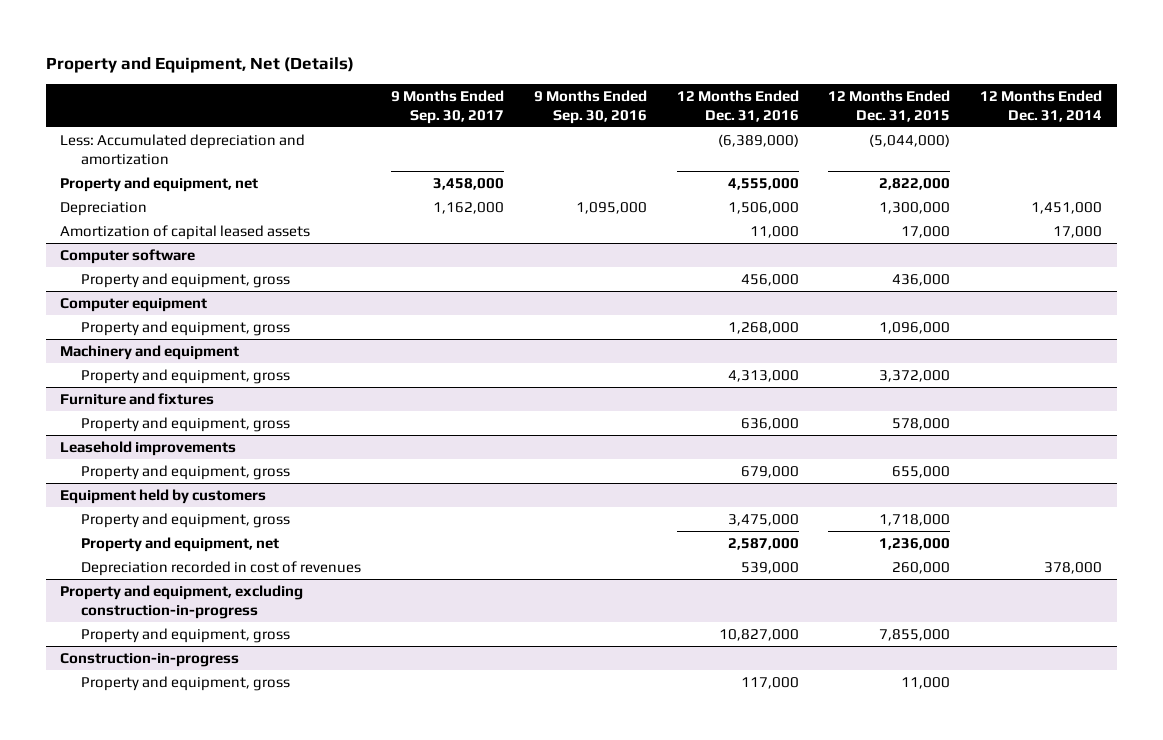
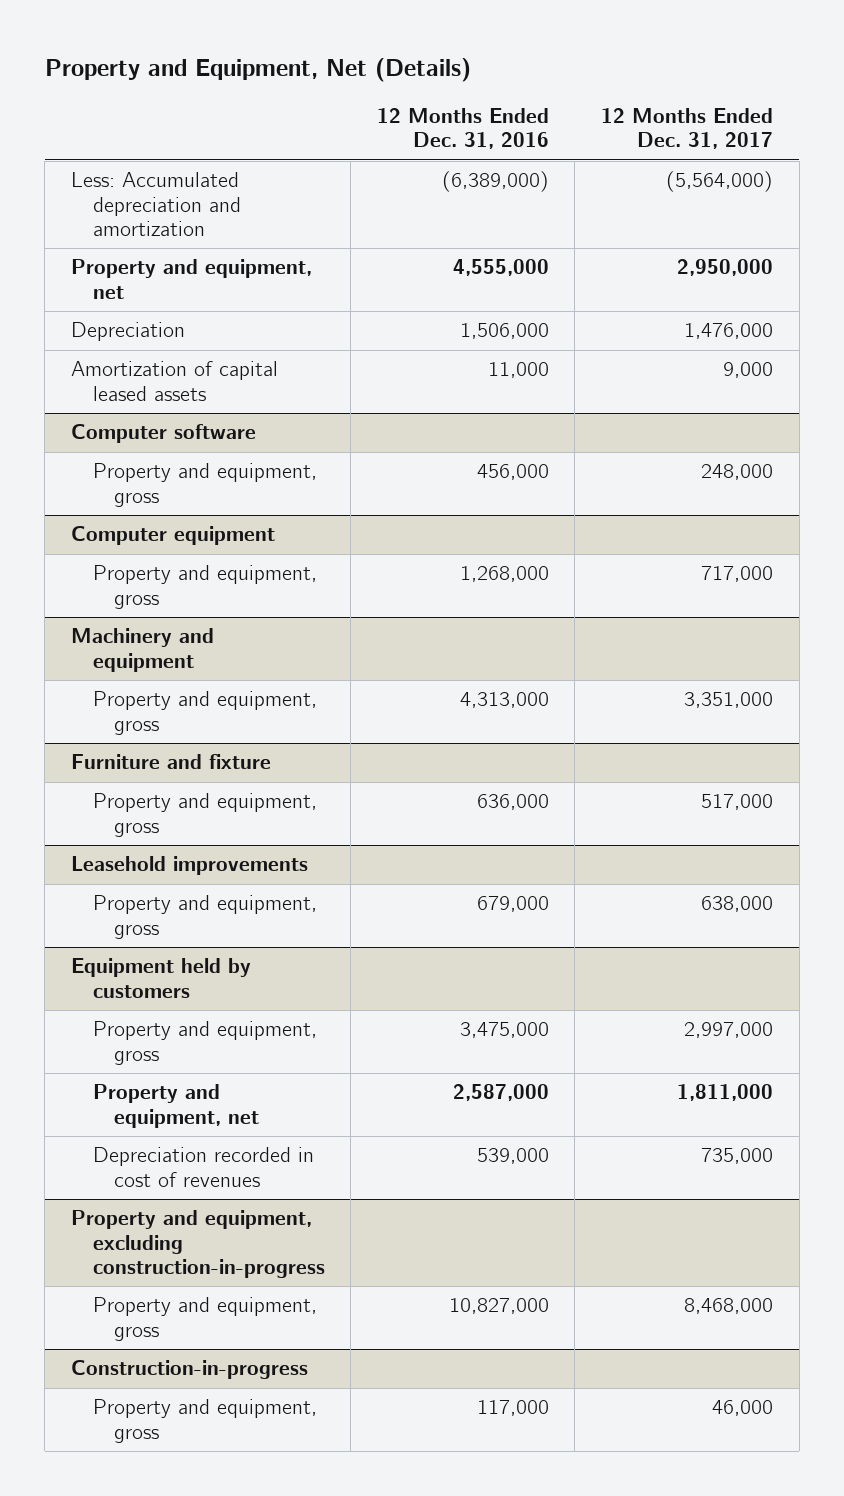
- | 9 Months Ended Sep. 30, 2017 | 9 Months Ended Sep. 30, 2016 | 12 Months Ended Dec. 31, 2016 | 12 Months Ended Dec. 31, 2015 | 12 Months Ended Dec. 31, 2014
+ | 12 Months Ended Dec. 31, 2016 | 12 Months Ended Dec. 31, 2017
- Furniture and fixtures
+ Furniture and fixture

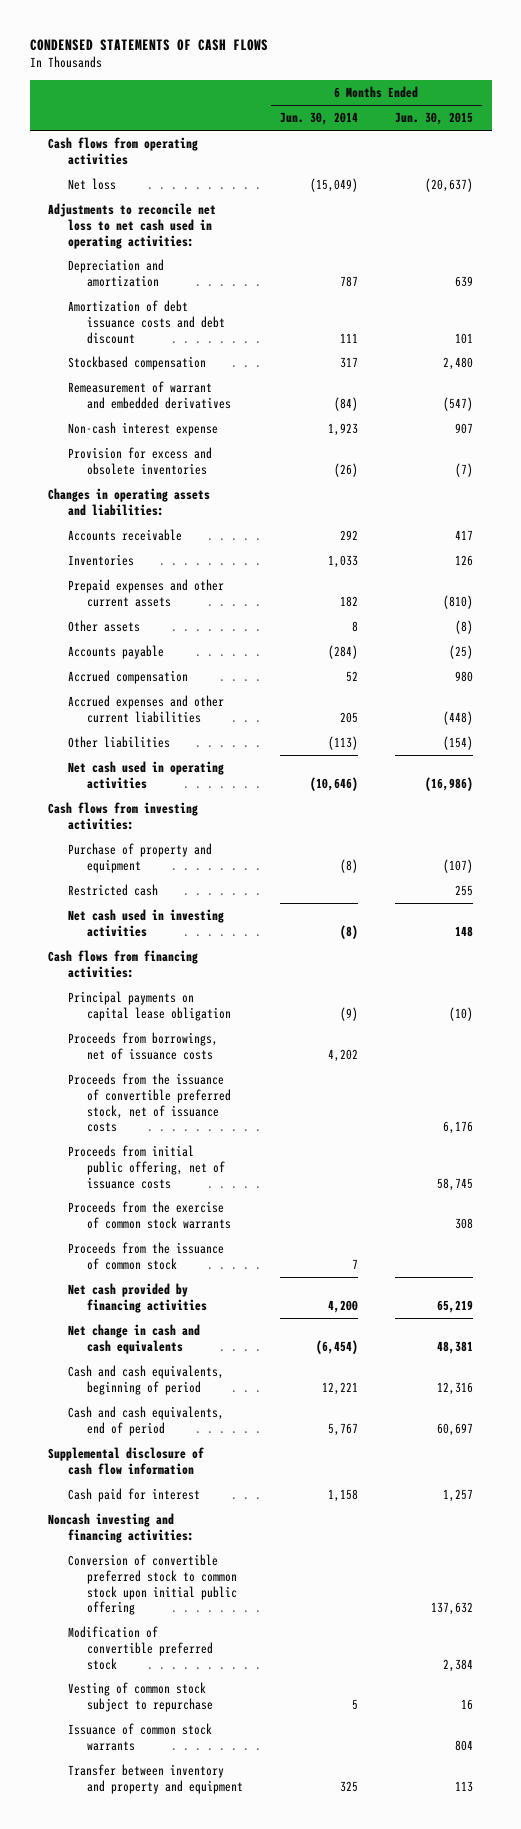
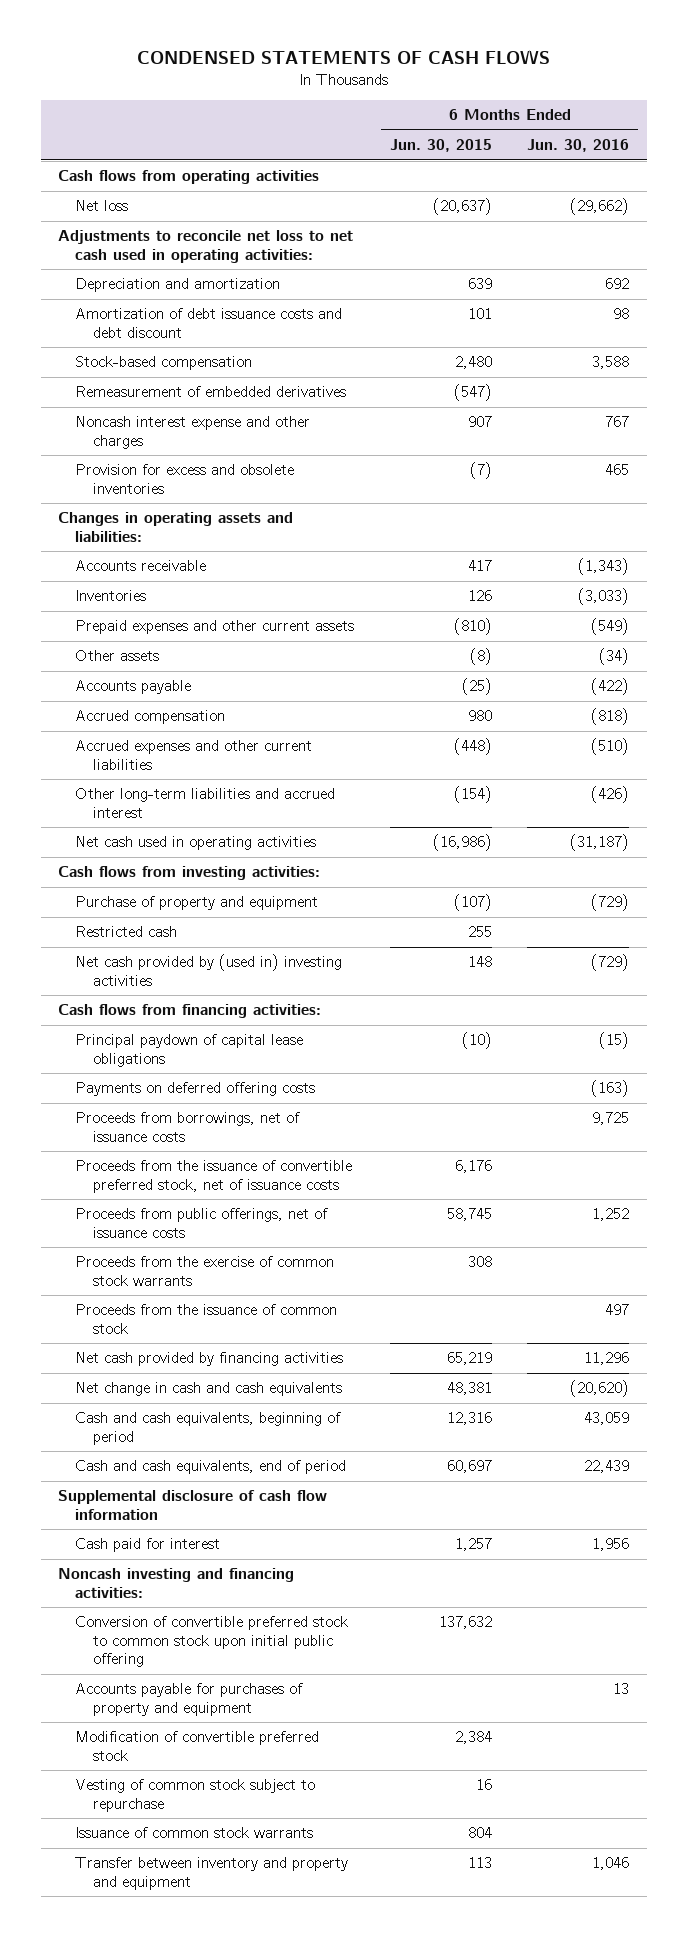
- | 6 Months Ended Jun. 30, 2014 | 6 Months Ended Jun. 30, 2015
+ | 6 Months Ended Jun. 30, 2015 | 6 Months Ended Jun. 30, 2016
- Stockbased compensation | 317 | 2,480
- Remeasurement of warrant and embedded derivatives | (84) | (547)
- Non-cash interest expense | 1,923 | 907
+ Stock-based compensation | 2,480 | 3,588
+ Remeasurement of embedded derivatives | (547) |
+ Noncash interest expense and other charges | 907 | 767
- Other liabilities | (113) | (154)
+ Other long-term liabilities and accrued interest | (154) | (426)
- Net cash used in investing activities | (8) | 148
+ Net cash provided by (used in) investing activities | 148 | (729)
- Principal payments on capital lease obligation | (9) | (10)
+ Principal paydown of capital lease obligations | (10) | (15)
+ Payments on deferred offering costs | | (163)
- Proceeds from initial public offering, net of issuance costs | | 58,745
+ Proceeds from public offerings, net of issuance costs | 58,745 | 1,252
+ Accounts payable for purchases of property and equipment | | 13

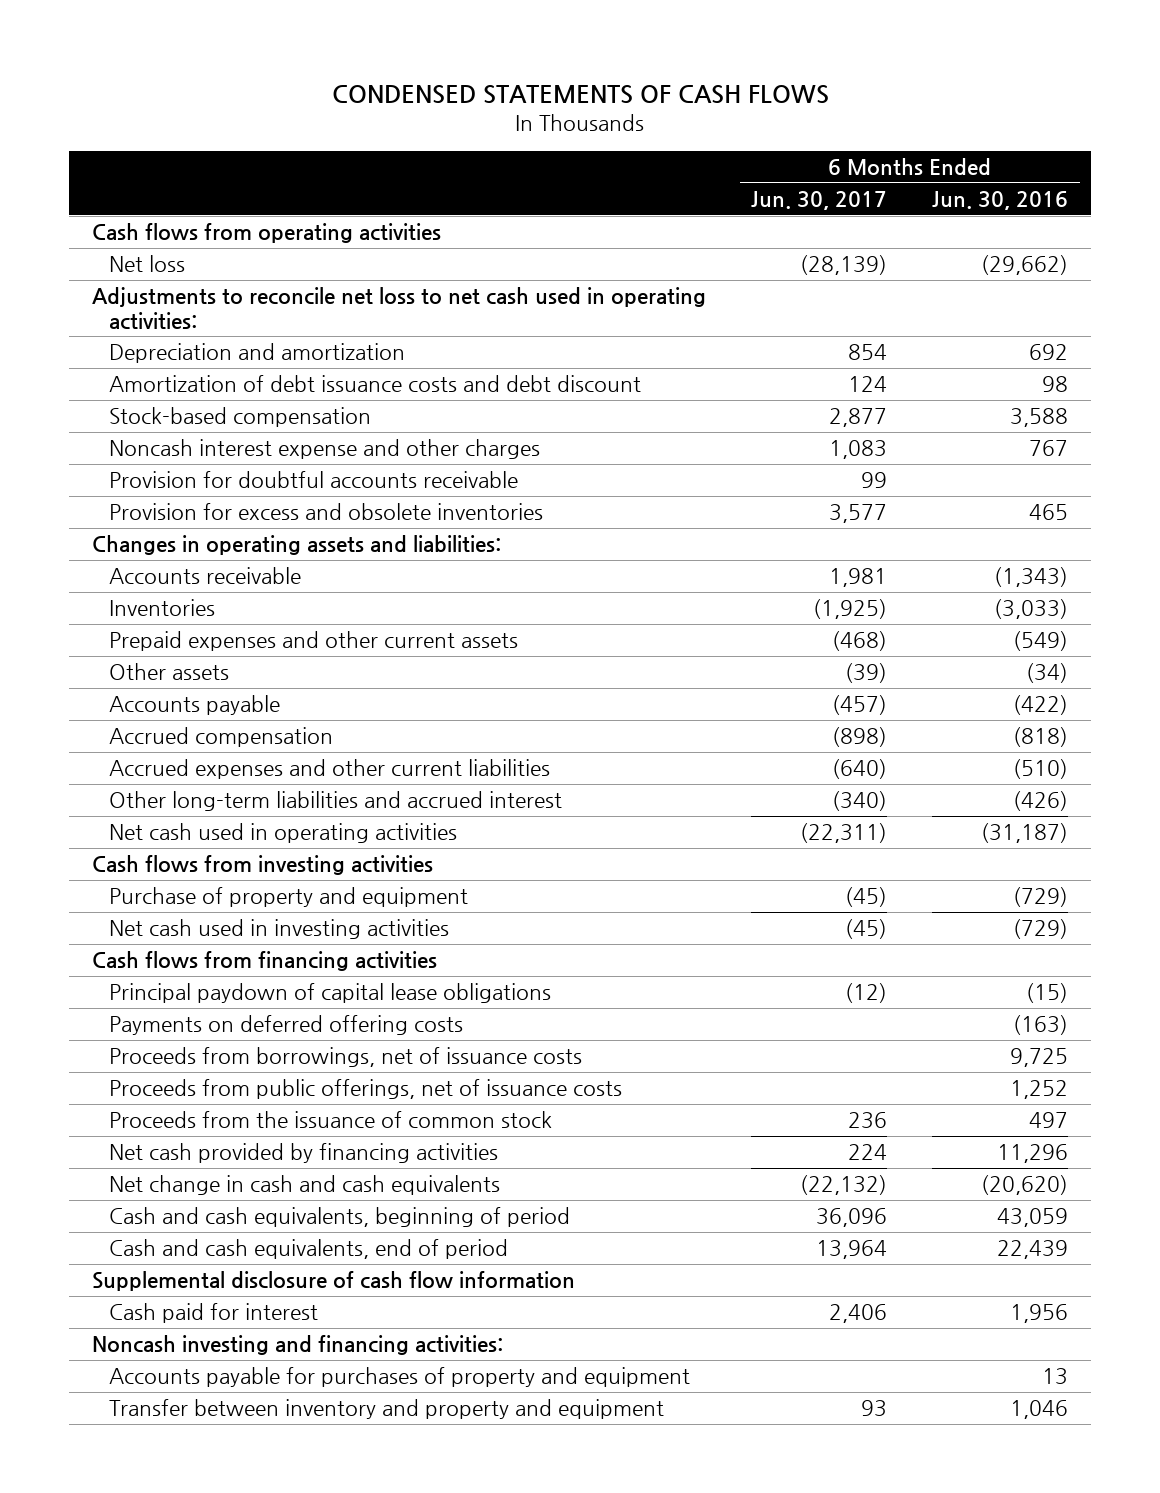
- | 6 Months Ended Jun. 30, 2015 | 6 Months Ended Jun. 30, 2016
+ | 6 Months Ended Jun. 30, 2017 | 6 Months Ended Jun. 30, 2016
- Remeasurement of embedded derivatives | (547) |
+ Provision for doubtful accounts receivable | 99 |
- Cash flows from investing activities:
+ Cash flows from investing activities
- Restricted cash | 255 |
- Net cash provided by (used in) investing activities | 148 | (729)
- Cash flows from financing activities:
+ Net cash used in investing activities | (45) | (729)
+ Cash flows from financing activities
- Proceeds from the issuance of convertible preferred stock, net of issuance costs | 6,176 |
- Proceeds from the exercise of common stock warrants | 308 |
- Conversion of convertible preferred stock to common stock upon initial public offering | 137,632 |
- Modification of convertible preferred stock | 2,384 |
- Vesting of common stock subject to repurchase | 16 |
- Issuance of common stock warrants | 804 |

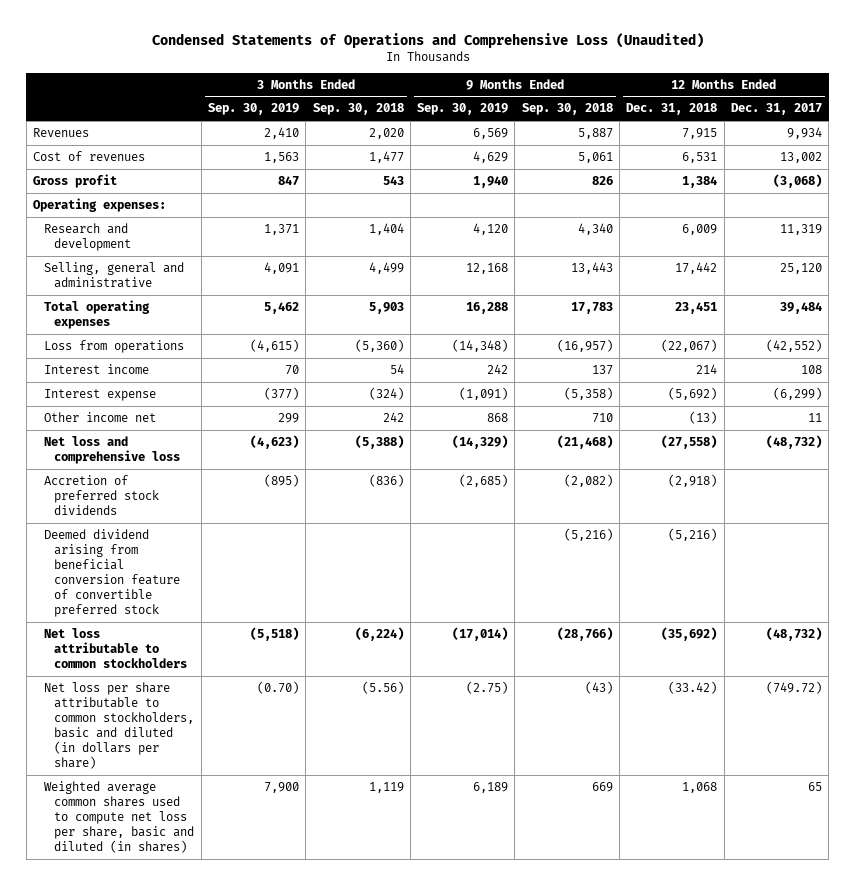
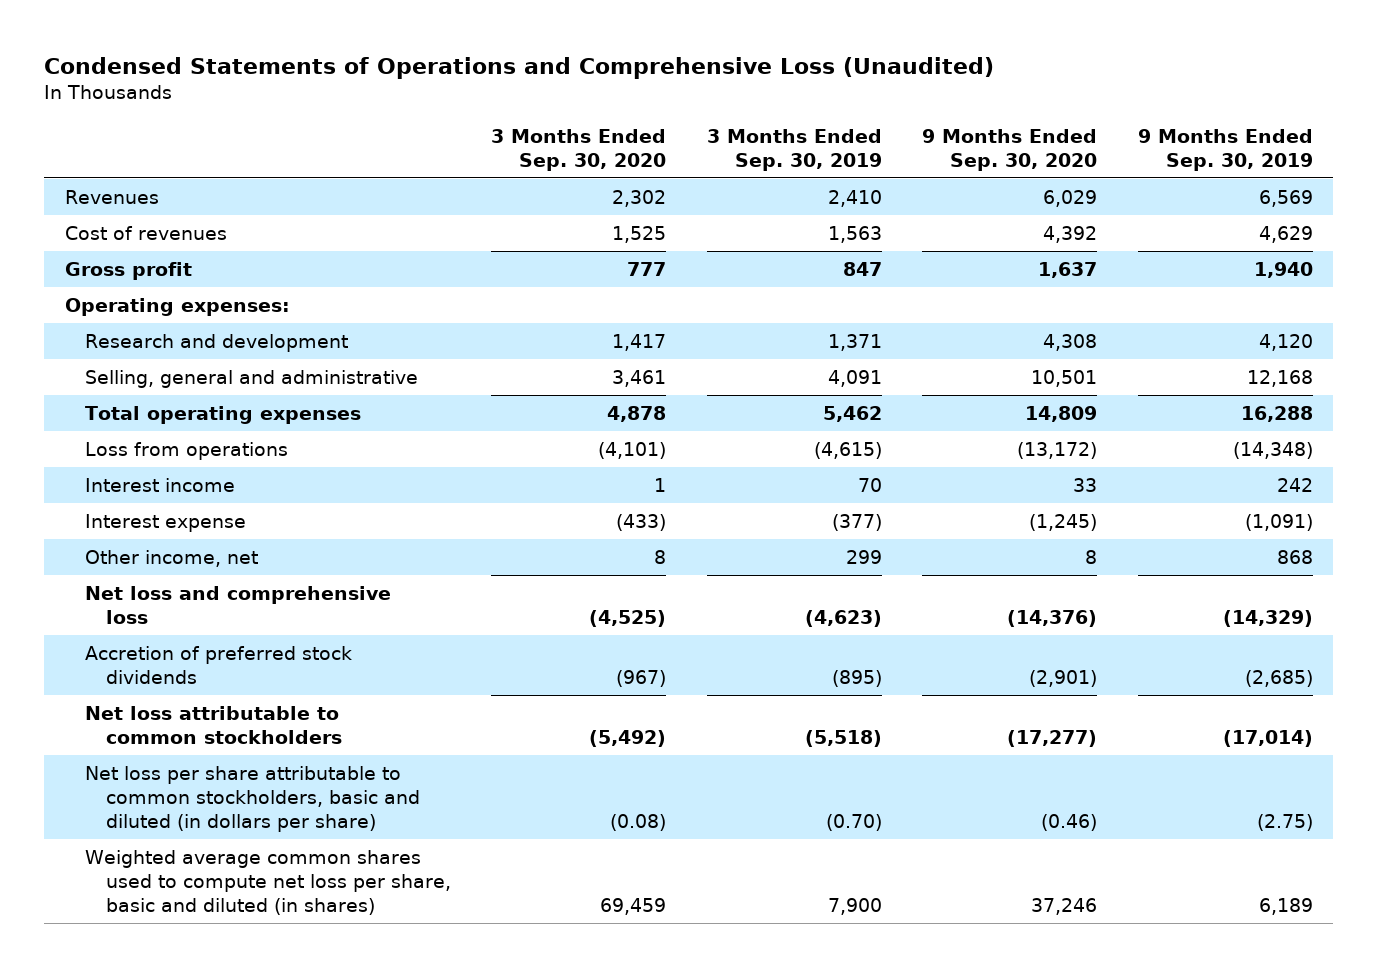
- | 3 Months Ended Sep. 30, 2019 | 3 Months Ended Sep. 30, 2018 | 9 Months Ended Sep. 30, 2019 | 9 Months Ended Sep. 30, 2018 | 12 Months Ended Dec. 31, 2018 | 12 Months Ended Dec. 31, 2017
+ | 3 Months Ended Sep. 30, 2020 | 3 Months Ended Sep. 30, 2019 | 9 Months Ended Sep. 30, 2020 | 9 Months Ended Sep. 30, 2019
- Other income net | 299 | 242 | 868 | 710 | (13) | 11
+ Other income, net | 8 | 299 | 8 | 868
- Deemed dividend arising from beneficial conversion feature of convertible preferred stock | | | | (5,216) | (5,216) |

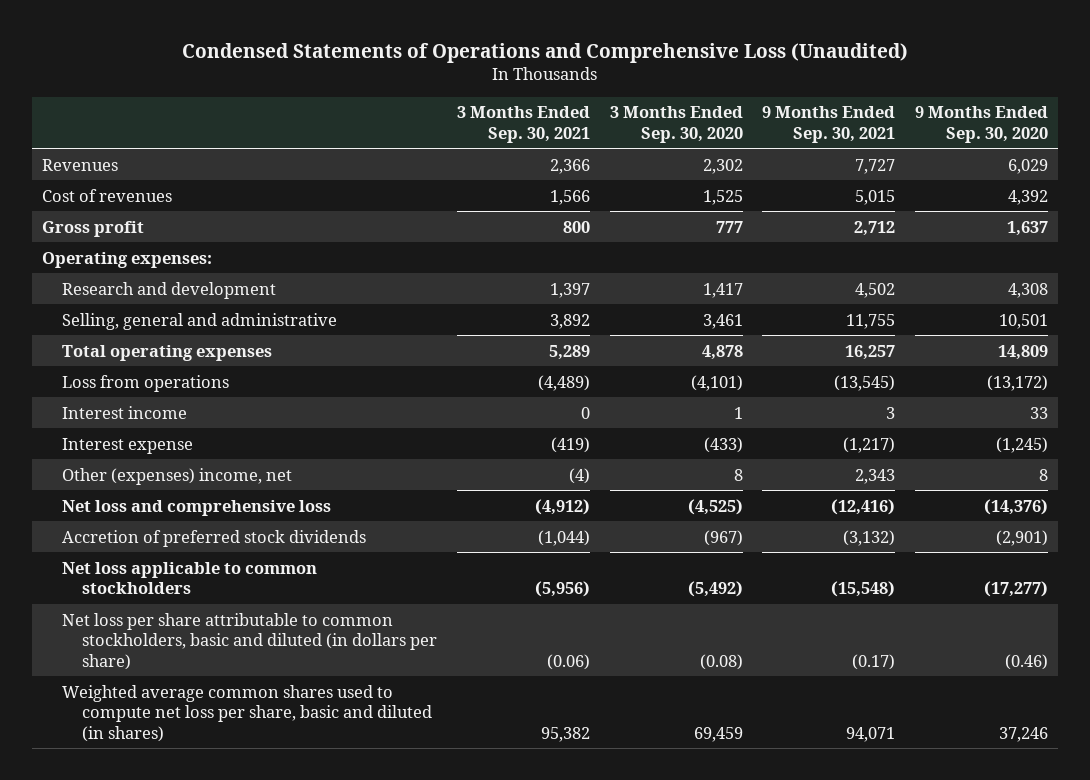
- | 3 Months Ended Sep. 30, 2020 | 3 Months Ended Sep. 30, 2019 | 9 Months Ended Sep. 30, 2020 | 9 Months Ended Sep. 30, 2019
+ | 3 Months Ended Sep. 30, 2021 | 3 Months Ended Sep. 30, 2020 | 9 Months Ended Sep. 30, 2021 | 9 Months Ended Sep. 30, 2020
- Other income, net | 8 | 299 | 8 | 868
+ Other (expenses) income, net | (4) | 8 | 2,343 | 8
- Net loss attributable to common stockholders | (5,492) | (5,518) | (17,277) | (17,014)
+ Net loss applicable to common stockholders | (5,956) | (5,492) | (15,548) | (17,277)

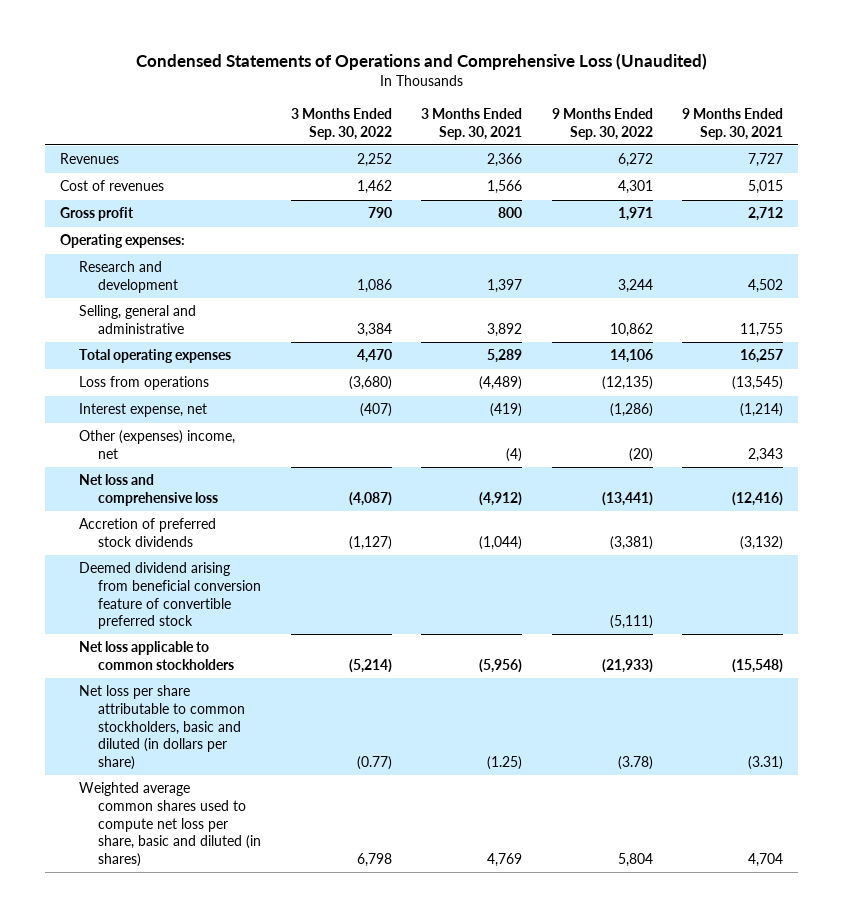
- | 3 Months Ended Sep. 30, 2021 | 3 Months Ended Sep. 30, 2020 | 9 Months Ended Sep. 30, 2021 | 9 Months Ended Sep. 30, 2020
+ | 3 Months Ended Sep. 30, 2022 | 3 Months Ended Sep. 30, 2021 | 9 Months Ended Sep. 30, 2022 | 9 Months Ended Sep. 30, 2021
- Interest income | 0 | 1 | 3 | 33
- Interest expense | (419) | (433) | (1,217) | (1,245)
+ Interest expense, net | (407) | (419) | (1,286) | (1,214)
+ Deemed dividend arising from beneficial conversion feature of convertible preferred stock | | | (5,111) |
- Net loss per share attributable to common stockholders, basic and diluted (in dollars per share) | (0.06) | (0.08) | (0.17) | (0.46)
- Weighted average common shares used to compute net loss per share, basic and diluted (in shares) | 95,382 | 69,459 | 94,071 | 37,246
+ Net loss per share attributable to common stockholders, basic and diluted (in dollars per share) | (0.77) | (1.25) | (3.78) | (3.31)
+ Weighted average common shares used to compute net loss per share, basic and diluted (in shares) | 6,798 | 4,769 | 5,804 | 4,704

